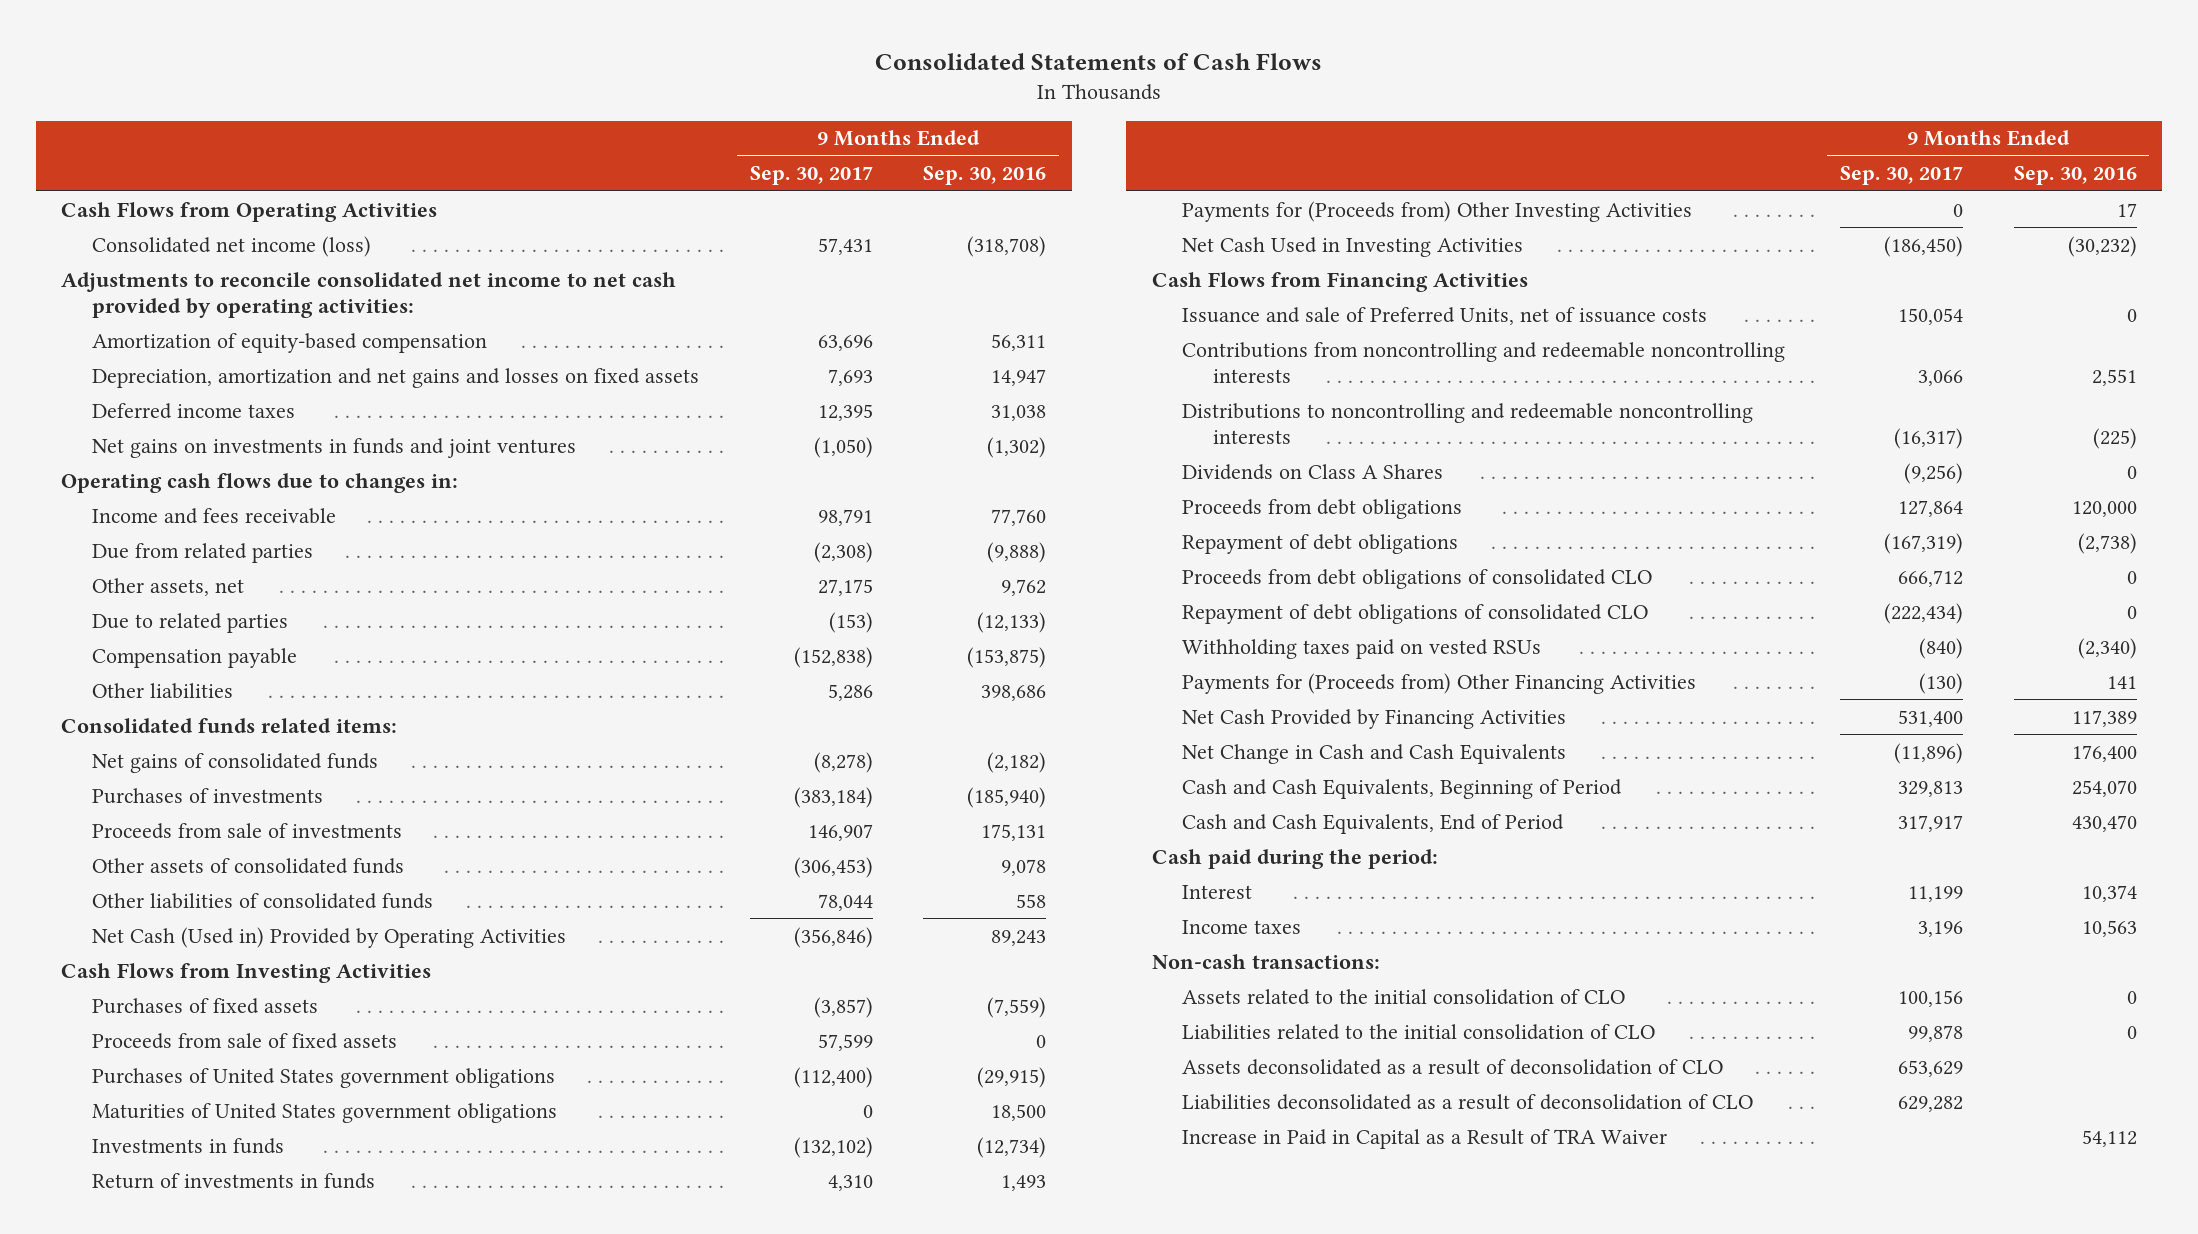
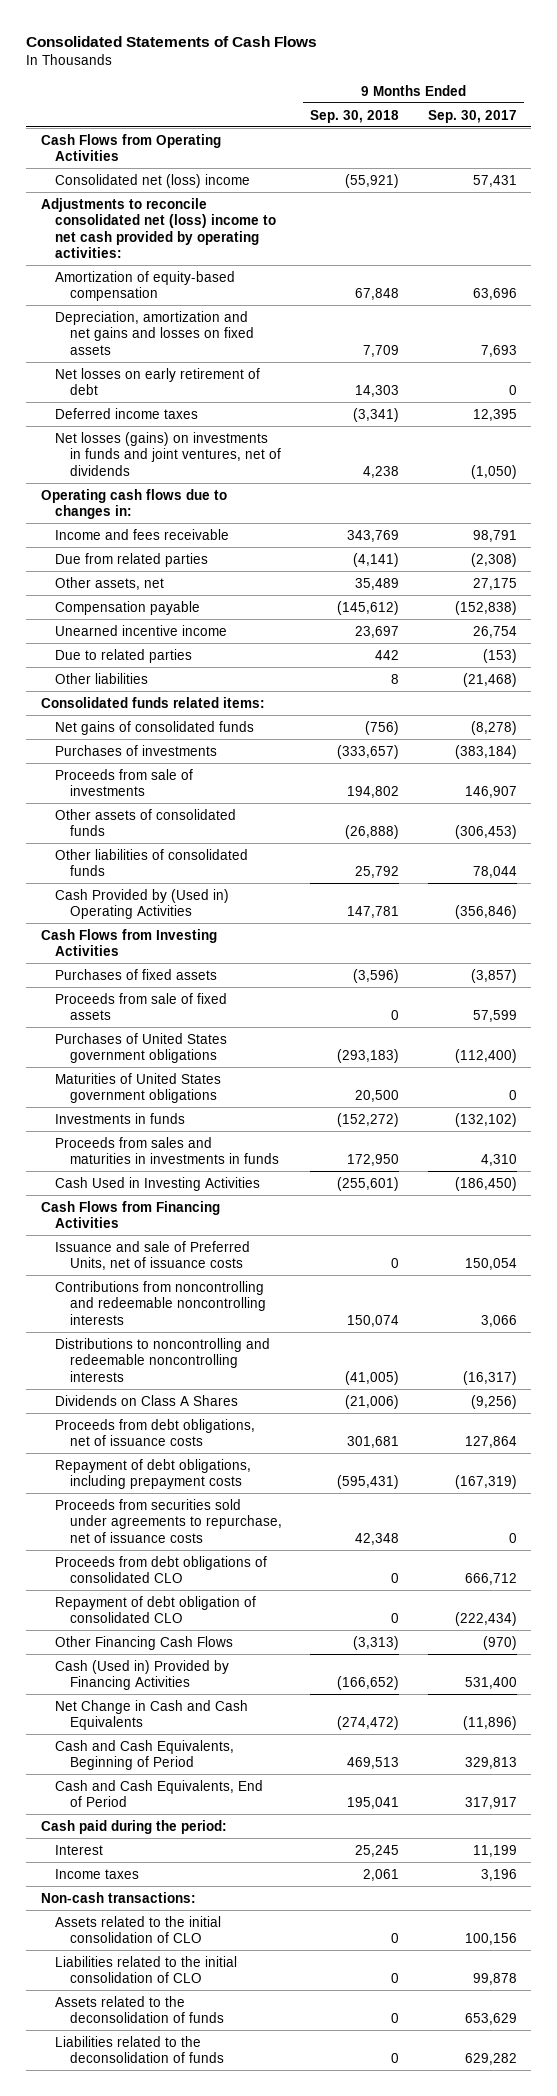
- | 9 Months Ended Sep. 30, 2017 | 9 Months Ended Sep. 30, 2016
+ | 9 Months Ended Sep. 30, 2018 | 9 Months Ended Sep. 30, 2017
- Consolidated net income (loss) | 57,431 | (318,708)
- Adjustments to reconcile consolidated net income to net cash provided by operating activities:
+ Consolidated net (loss) income | (55,921) | 57,431
+ Adjustments to reconcile consolidated net (loss) income to net cash provided by operating activities:
+ Net losses on early retirement of debt | 14,303 | 0
- Net gains on investments in funds and joint ventures | (1,050) | (1,302)
+ Net losses (gains) on investments in funds and joint ventures, net of dividends | 4,238 | (1,050)
- Other liabilities | 5,286 | 398,686
+ Unearned incentive income | 23,697 | 26,754
moved down: Due to related parties | 442 | (153)
+ Other liabilities | 8 | (21,468)
- Net Cash (Used in) Provided by Operating Activities | (356,846) | 89,243
+ Cash Provided by (Used in) Operating Activities | 147,781 | (356,846)
- Return of investments in funds | 4,310 | 1,493
- Payments for (Proceeds from) Other Investing Activities | 0 | 17
- Net Cash Used in Investing Activities | (186,450) | (30,232)
+ Proceeds from sales and maturities in investments in funds | 172,950 | 4,310
+ Cash Used in Investing Activities | (255,601) | (186,450)
- Proceeds from debt obligations | 127,864 | 120,000
- Repayment of debt obligations | (167,319) | (2,738)
+ Proceeds from debt obligations, net of issuance costs | 301,681 | 127,864
+ Repayment of debt obligations, including prepayment costs | (595,431) | (167,319)
+ Proceeds from securities sold under agreements to repurchase, net of issuance costs | 42,348 | 0
- Repayment of debt obligations of consolidated CLO | (222,434) | 0
- Withholding taxes paid on vested RSUs | (840) | (2,340)
- Payments for (Proceeds from) Other Financing Activities | (130) | 141
- Net Cash Provided by Financing Activities | 531,400 | 117,389
+ Repayment of debt obligation of consolidated CLO | 0 | (222,434)
+ Other Financing Cash Flows | (3,313) | (970)
+ Cash (Used in) Provided by Financing Activities | (166,652) | 531,400
- Assets deconsolidated as a result of deconsolidation of CLO | 653,629 |
- Liabilities deconsolidated as a result of deconsolidation of CLO | 629,282 |
- Increase in Paid in Capital as a Result of TRA Waiver | | 54,112
+ Assets related to the deconsolidation of funds | 0 | 653,629
+ Liabilities related to the deconsolidation of funds | 0 | 629,282

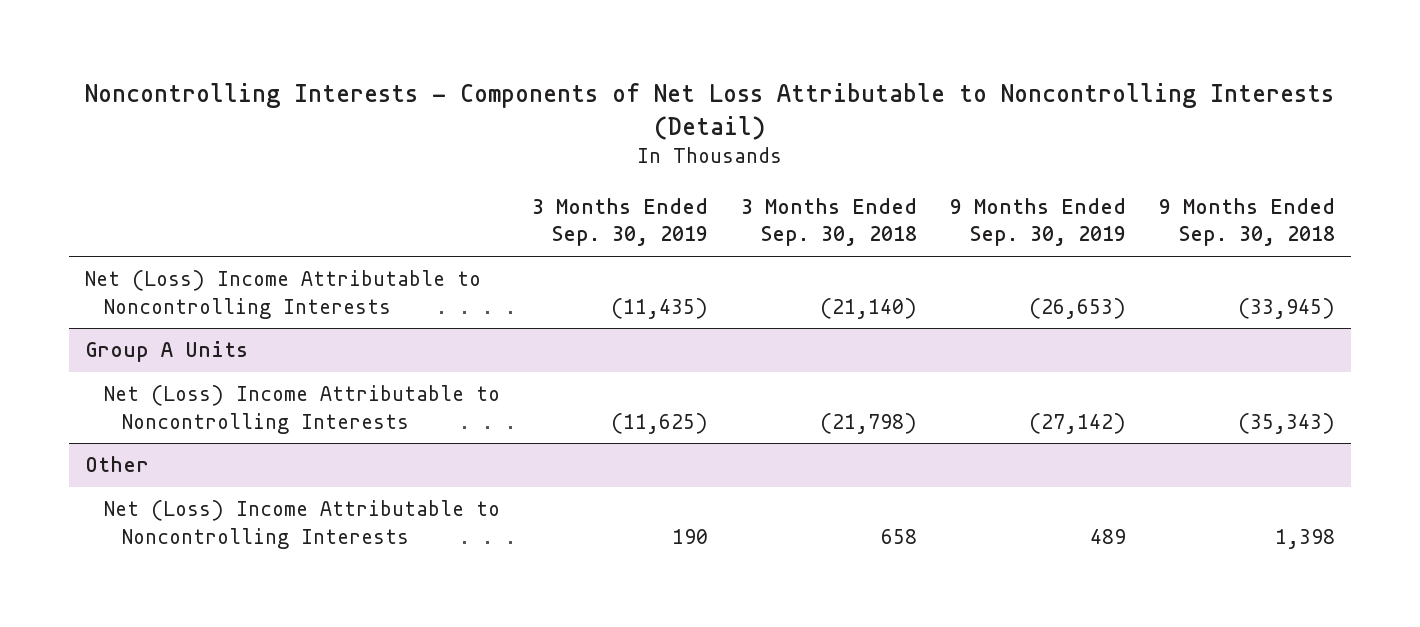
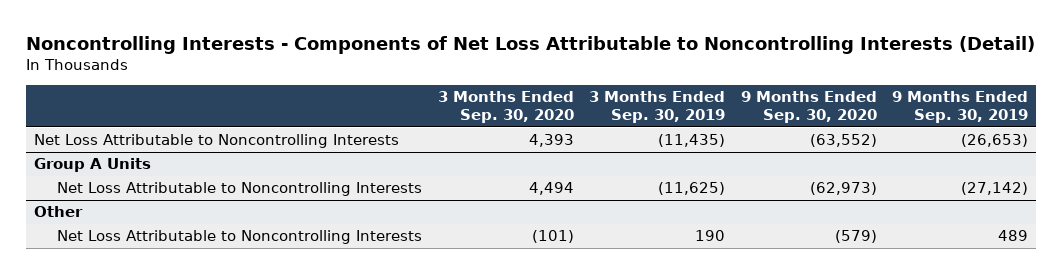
- | 3 Months Ended Sep. 30, 2019 | 3 Months Ended Sep. 30, 2018 | 9 Months Ended Sep. 30, 2019 | 9 Months Ended Sep. 30, 2018
+ | 3 Months Ended Sep. 30, 2020 | 3 Months Ended Sep. 30, 2019 | 9 Months Ended Sep. 30, 2020 | 9 Months Ended Sep. 30, 2019
- Net (Loss) Income Attributable to Noncontrolling Interests | (11,435) | (21,140) | (26,653) | (33,945)
+ Net Loss Attributable to Noncontrolling Interests | 4,393 | (11,435) | (63,552) | (26,653)
@ Group A Units
- Net (Loss) Income Attributable to Noncontrolling Interests | (11,625) | (21,798) | (27,142) | (35,343)
+ Net Loss Attributable to Noncontrolling Interests | 4,494 | (11,625) | (62,973) | (27,142)
@ Other
- Net (Loss) Income Attributable to Noncontrolling Interests | 190 | 658 | 489 | 1,398
+ Net Loss Attributable to Noncontrolling Interests | (101) | 190 | (579) | 489

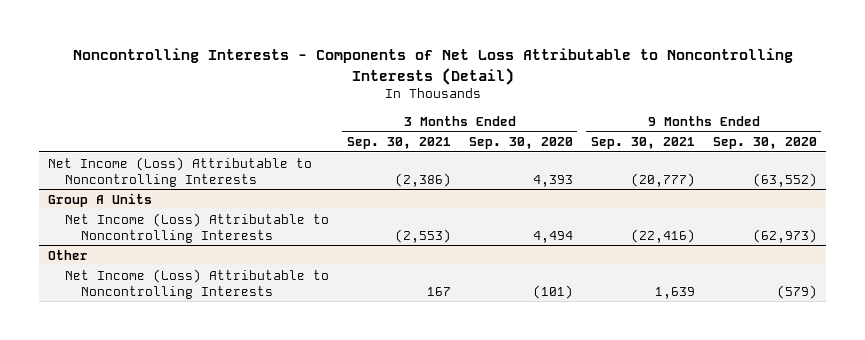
- | 3 Months Ended Sep. 30, 2020 | 3 Months Ended Sep. 30, 2019 | 9 Months Ended Sep. 30, 2020 | 9 Months Ended Sep. 30, 2019
+ | 3 Months Ended Sep. 30, 2021 | 3 Months Ended Sep. 30, 2020 | 9 Months Ended Sep. 30, 2021 | 9 Months Ended Sep. 30, 2020
- Net Loss Attributable to Noncontrolling Interests | 4,393 | (11,435) | (63,552) | (26,653)
+ Net Income (Loss) Attributable to Noncontrolling Interests | (2,386) | 4,393 | (20,777) | (63,552)
@ Group A Units
- Net Loss Attributable to Noncontrolling Interests | 4,494 | (11,625) | (62,973) | (27,142)
+ Net Income (Loss) Attributable to Noncontrolling Interests | (2,553) | 4,494 | (22,416) | (62,973)
@ Other
- Net Loss Attributable to Noncontrolling Interests | (101) | 190 | (579) | 489
+ Net Income (Loss) Attributable to Noncontrolling Interests | 167 | (101) | 1,639 | (579)

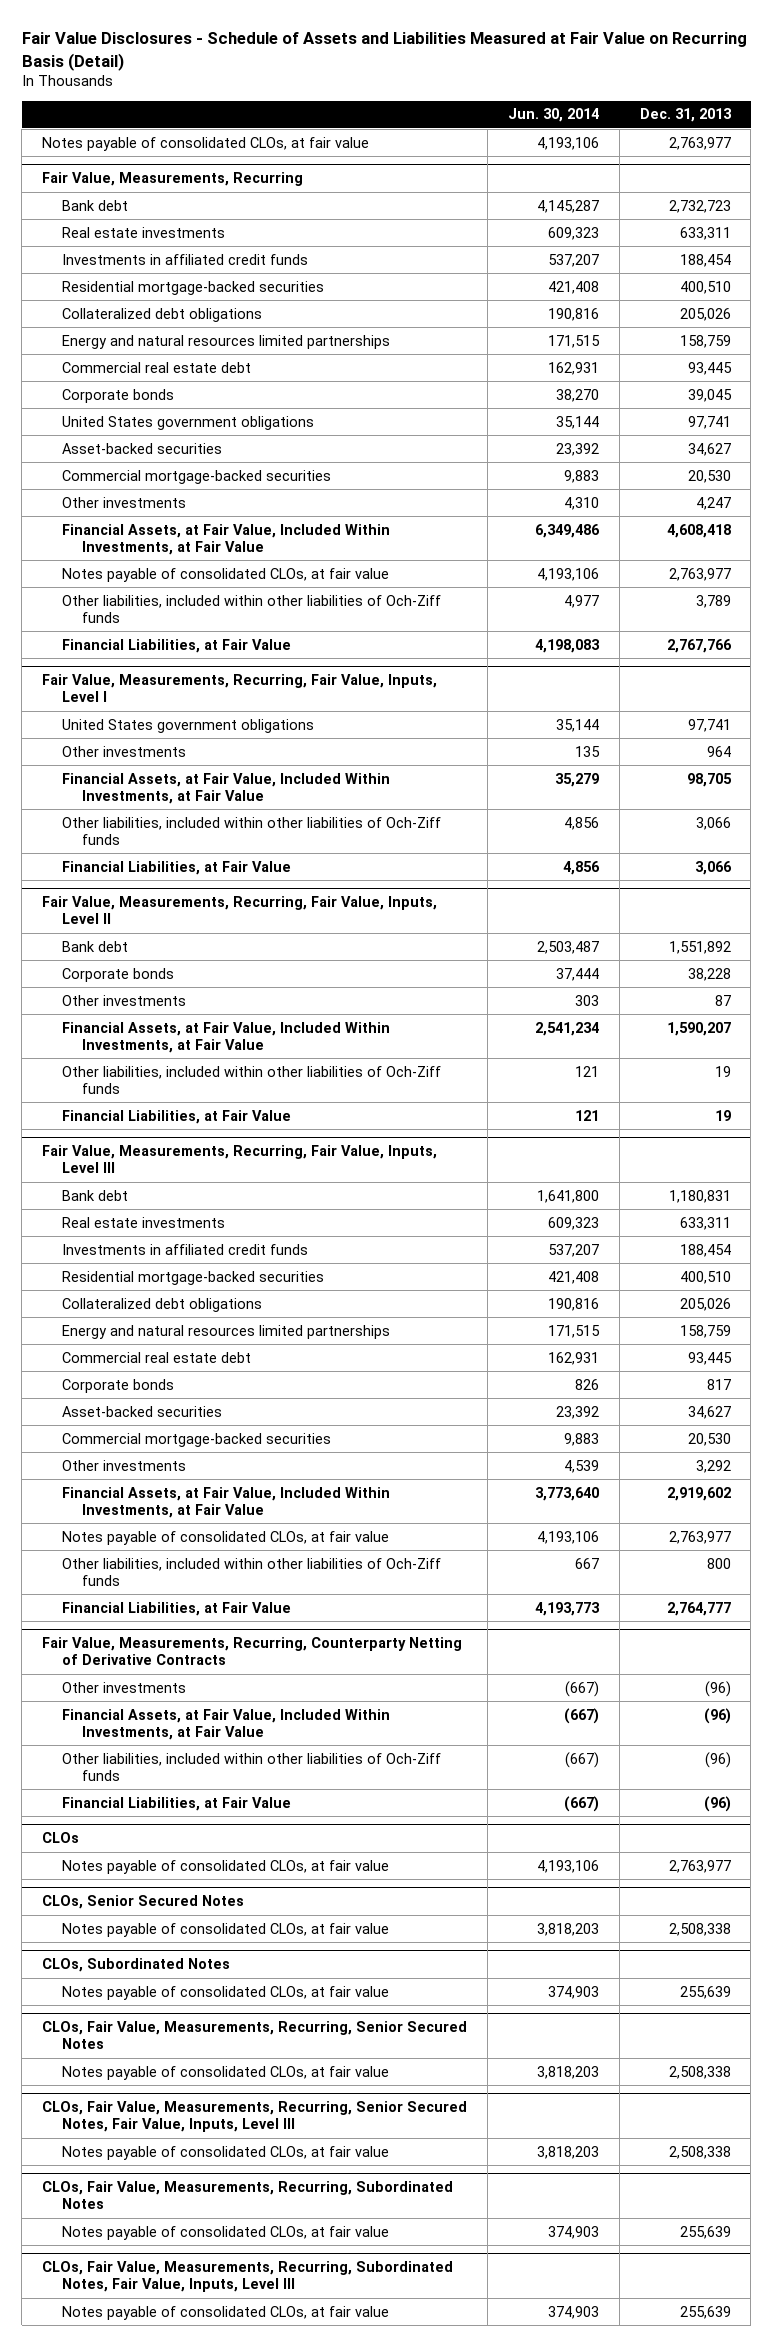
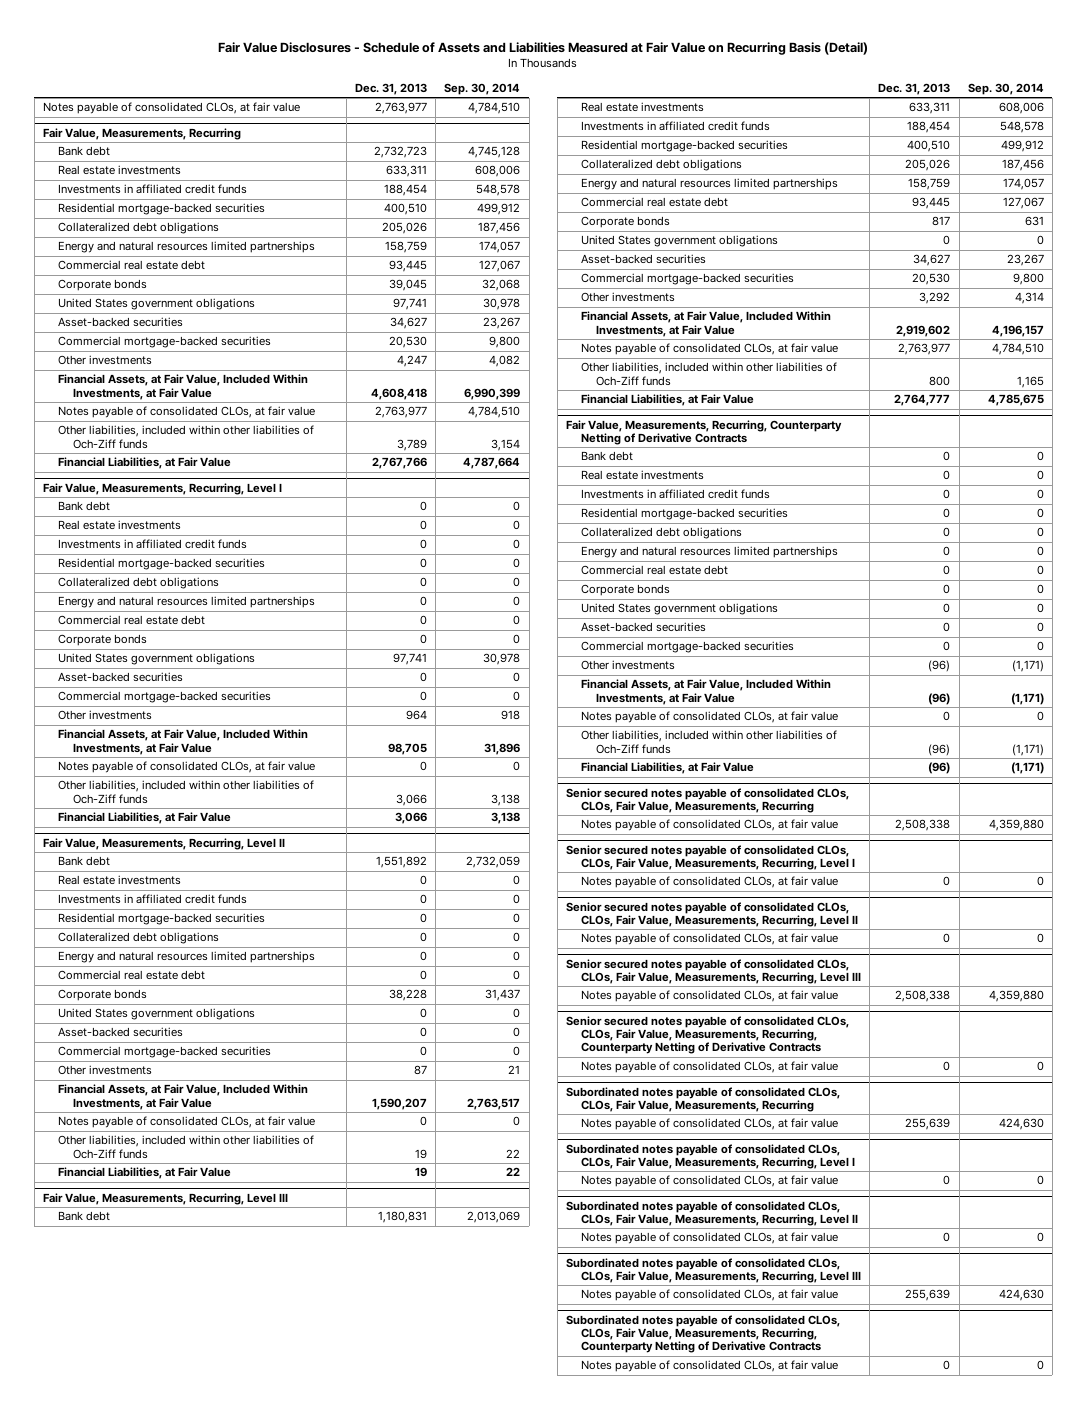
- | Jun. 30, 2014 | Dec. 31, 2013
+ | Dec. 31, 2013 | Sep. 30, 2014
- Fair Value, Measurements, Recurring, Fair Value, Inputs, Level I
+ Fair Value, Measurements, Recurring, Level I
+ Bank debt | 0 | 0
+ Real estate investments | 0 | 0
+ Investments in affiliated credit funds | 0 | 0
+ Residential mortgage-backed securities | 0 | 0
+ Collateralized debt obligations | 0 | 0
+ Energy and natural resources limited partnerships | 0 | 0
+ Commercial real estate debt | 0 | 0
+ Corporate bonds | 0 | 0
+ Asset-backed securities | 0 | 0
+ Commercial mortgage-backed securities | 0 | 0
+ Notes payable of consolidated CLOs, at fair value | 0 | 0
- Fair Value, Measurements, Recurring, Fair Value, Inputs, Level II
+ Fair Value, Measurements, Recurring, Level II
+ Real estate investments | 0 | 0
+ Investments in affiliated credit funds | 0 | 0
+ Residential mortgage-backed securities | 0 | 0
+ Collateralized debt obligations | 0 | 0
+ Energy and natural resources limited partnerships | 0 | 0
+ Commercial real estate debt | 0 | 0
+ United States government obligations | 0 | 0
+ Asset-backed securities | 0 | 0
+ Commercial mortgage-backed securities | 0 | 0
+ Notes payable of consolidated CLOs, at fair value | 0 | 0
- Fair Value, Measurements, Recurring, Fair Value, Inputs, Level III
+ Fair Value, Measurements, Recurring, Level III
+ United States government obligations | 0 | 0
@ Fair Value, Measurements, Recurring, Counterparty Netting of Derivative Contracts
+ Bank debt | 0 | 0
+ Real estate investments | 0 | 0
+ Investments in affiliated credit funds | 0 | 0
+ Residential mortgage-backed securities | 0 | 0
+ Collateralized debt obligations | 0 | 0
+ Energy and natural resources limited partnerships | 0 | 0
+ Commercial real estate debt | 0 | 0
+ Corporate bonds | 0 | 0
+ United States government obligations | 0 | 0
+ Asset-backed securities | 0 | 0
+ Commercial mortgage-backed securities | 0 | 0
+ Notes payable of consolidated CLOs, at fair value | 0 | 0
- CLOs
- Notes payable of consolidated CLOs, at fair value | 4,193,106 | 2,763,977
- CLOs, Senior Secured Notes
- Notes payable of consolidated CLOs, at fair value | 3,818,203 | 2,508,338
- CLOs, Subordinated Notes
- Notes payable of consolidated CLOs, at fair value | 374,903 | 255,639
- CLOs, Fair Value, Measurements, Recurring, Senior Secured Notes
+ Senior secured notes payable of consolidated CLOs, CLOs, Fair Value, Measurements, Recurring
- CLOs, Fair Value, Measurements, Recurring, Senior Secured Notes, Fair Value, Inputs, Level III
+ Senior secured notes payable of consolidated CLOs, CLOs, Fair Value, Measurements, Recurring, Level I
+ Notes payable of consolidated CLOs, at fair value | 0 | 0
+ Senior secured notes payable of consolidated CLOs, CLOs, Fair Value, Measurements, Recurring, Level II
+ Notes payable of consolidated CLOs, at fair value | 0 | 0
+ Senior secured notes payable of consolidated CLOs, CLOs, Fair Value, Measurements, Recurring, Level III
- CLOs, Fair Value, Measurements, Recurring, Subordinated Notes
+ Senior secured notes payable of consolidated CLOs, CLOs, Fair Value, Measurements, Recurring, Counterparty Netting of Derivative Contracts
+ Notes payable of consolidated CLOs, at fair value | 0 | 0
+ Subordinated notes payable of consolidated CLOs, CLOs, Fair Value, Measurements, Recurring
- CLOs, Fair Value, Measurements, Recurring, Subordinated Notes, Fair Value, Inputs, Level III
+ Subordinated notes payable of consolidated CLOs, CLOs, Fair Value, Measurements, Recurring, Level I
+ Notes payable of consolidated CLOs, at fair value | 0 | 0
+ Subordinated notes payable of consolidated CLOs, CLOs, Fair Value, Measurements, Recurring, Level II
+ Notes payable of consolidated CLOs, at fair value | 0 | 0
+ Subordinated notes payable of consolidated CLOs, CLOs, Fair Value, Measurements, Recurring, Level III
+ Subordinated notes payable of consolidated CLOs, CLOs, Fair Value, Measurements, Recurring, Counterparty Netting of Derivative Contracts
+ Notes payable of consolidated CLOs, at fair value | 0 | 0

